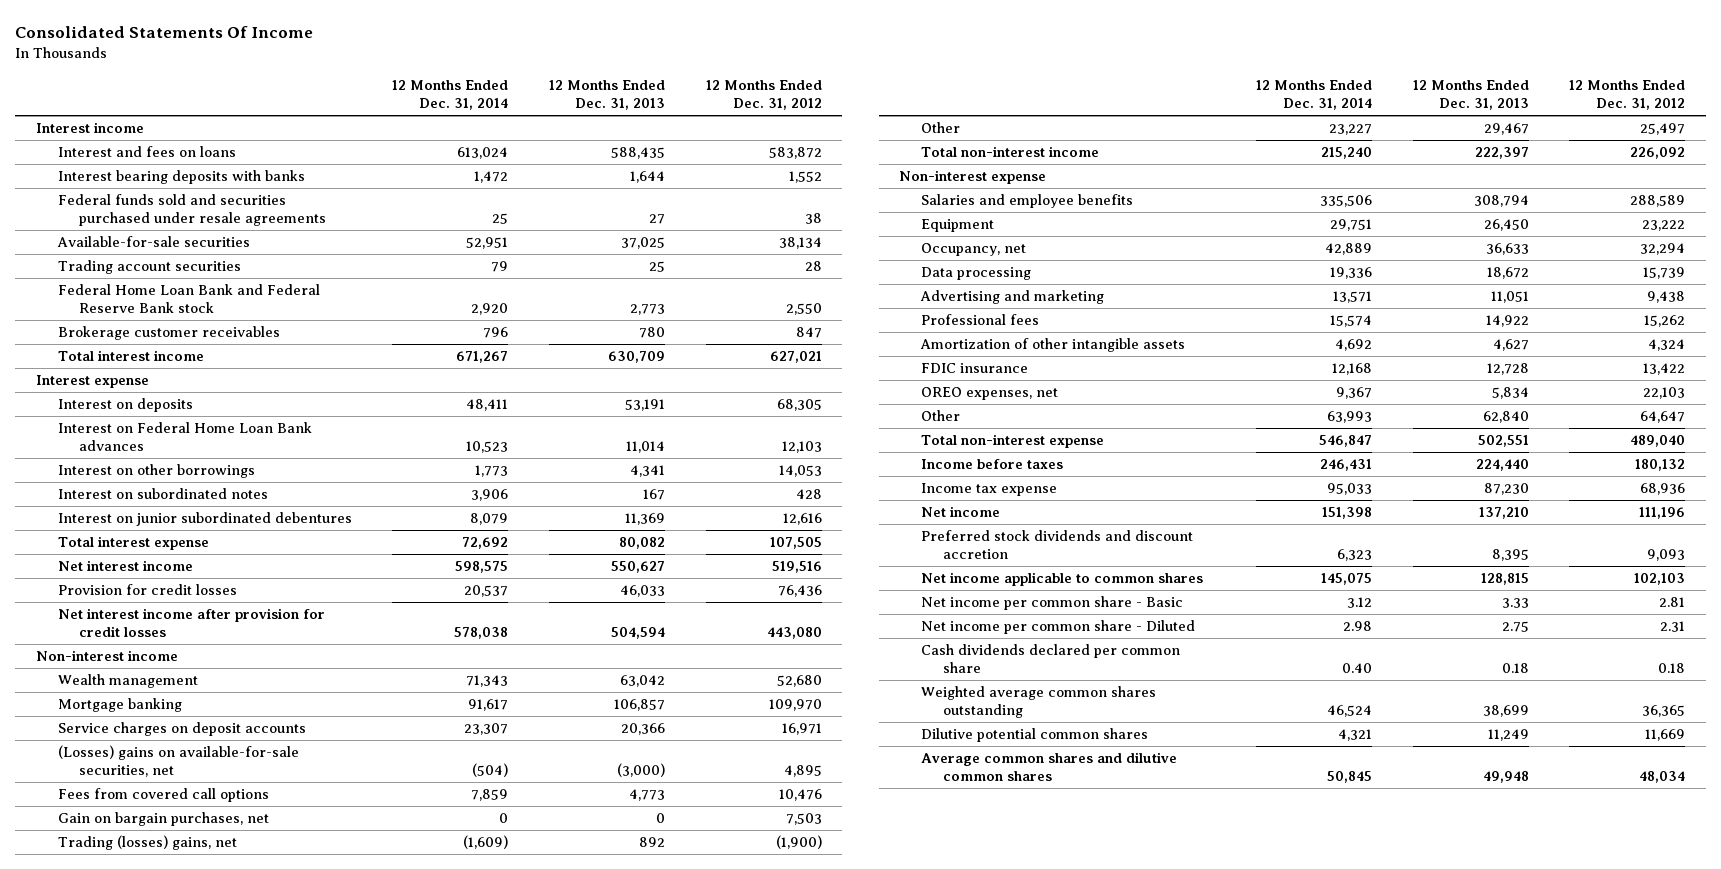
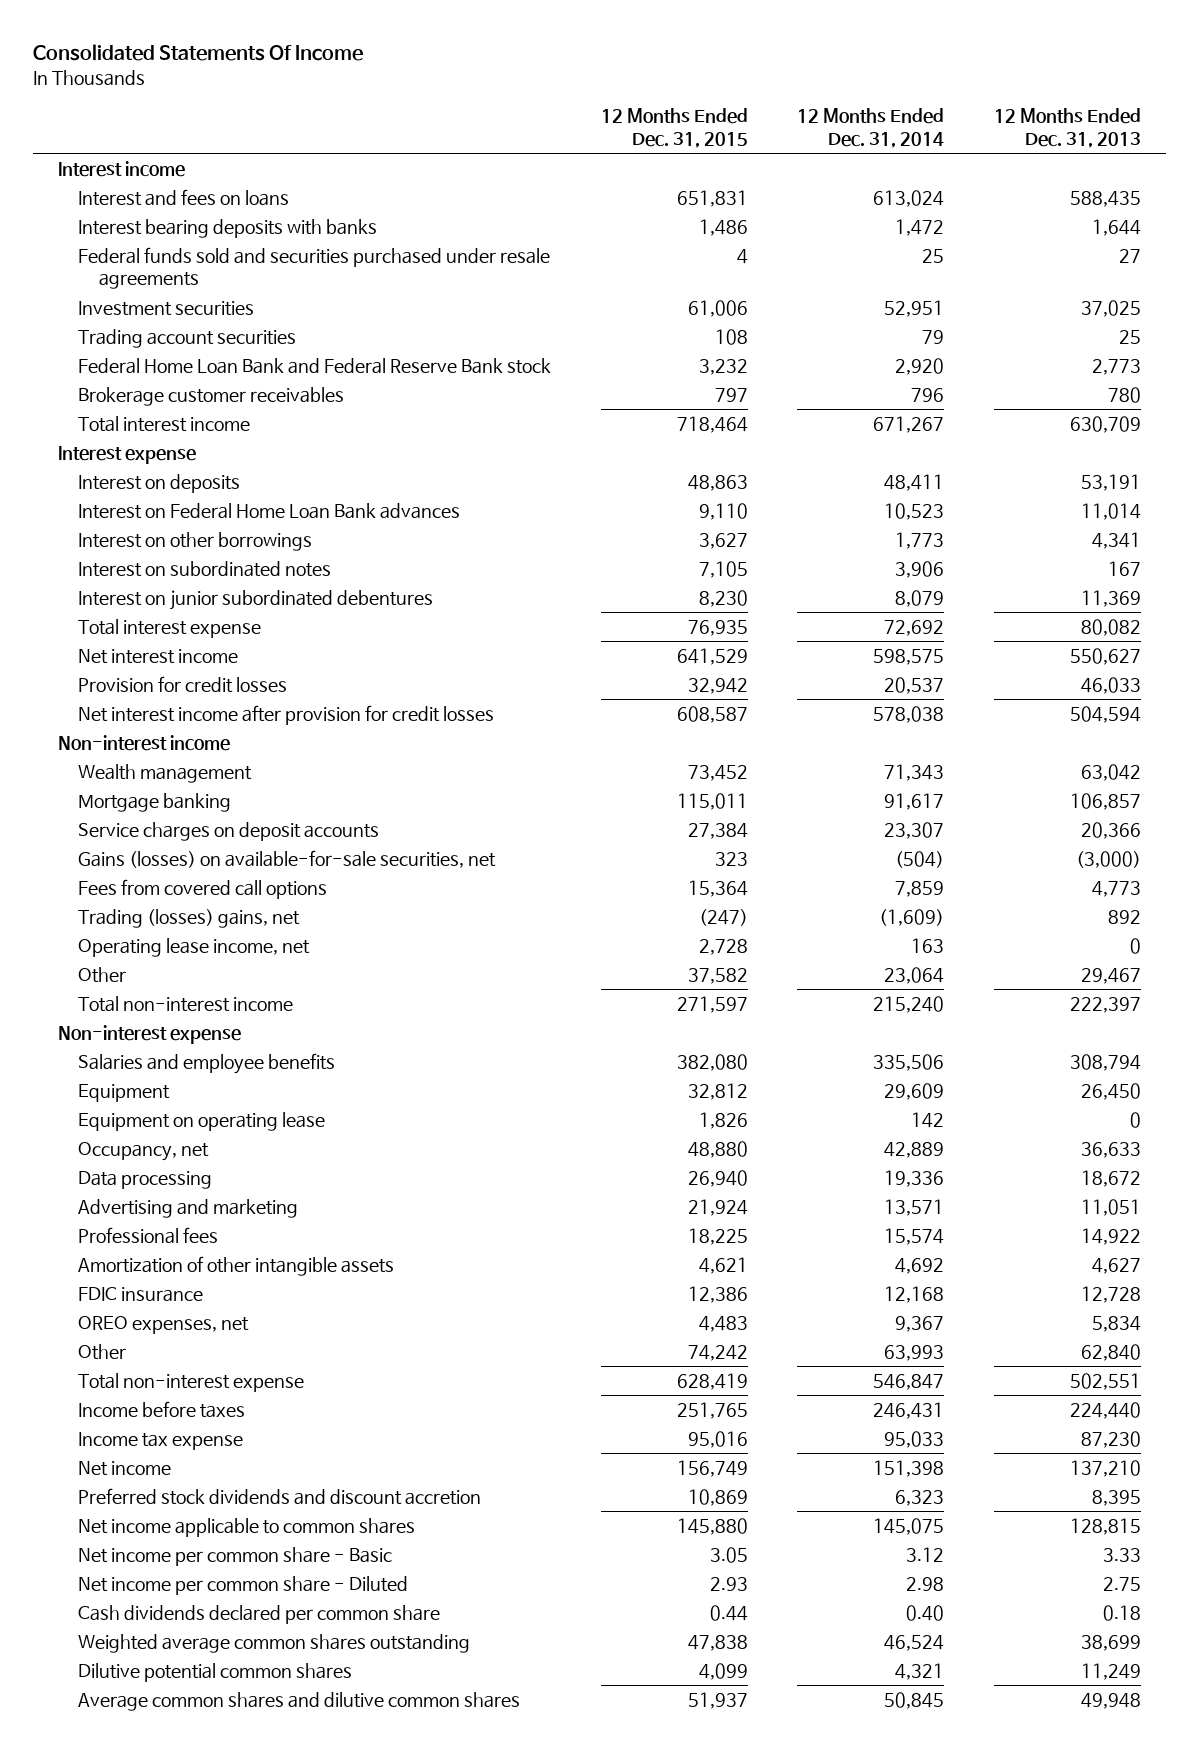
- | 12 Months Ended Dec. 31, 2014 | 12 Months Ended Dec. 31, 2013 | 12 Months Ended Dec. 31, 2012
+ | 12 Months Ended Dec. 31, 2015 | 12 Months Ended Dec. 31, 2014 | 12 Months Ended Dec. 31, 2013
- Available-for-sale securities | 52,951 | 37,025 | 38,134
+ Investment securities | 61,006 | 52,951 | 37,025
- (Losses) gains on available-for-sale securities, net | (504) | (3,000) | 4,895
+ Gains (losses) on available-for-sale securities, net | 323 | (504) | (3,000)
- Gain on bargain purchases, net | 0 | 0 | 7,503
- Other | 23,227 | 29,467 | 25,497
+ Operating lease income, net | 2,728 | 163 | 0
+ Other | 37,582 | 23,064 | 29,467
- Equipment | 29,751 | 26,450 | 23,222
+ Equipment | 32,812 | 29,609 | 26,450
+ Equipment on operating lease | 1,826 | 142 | 0

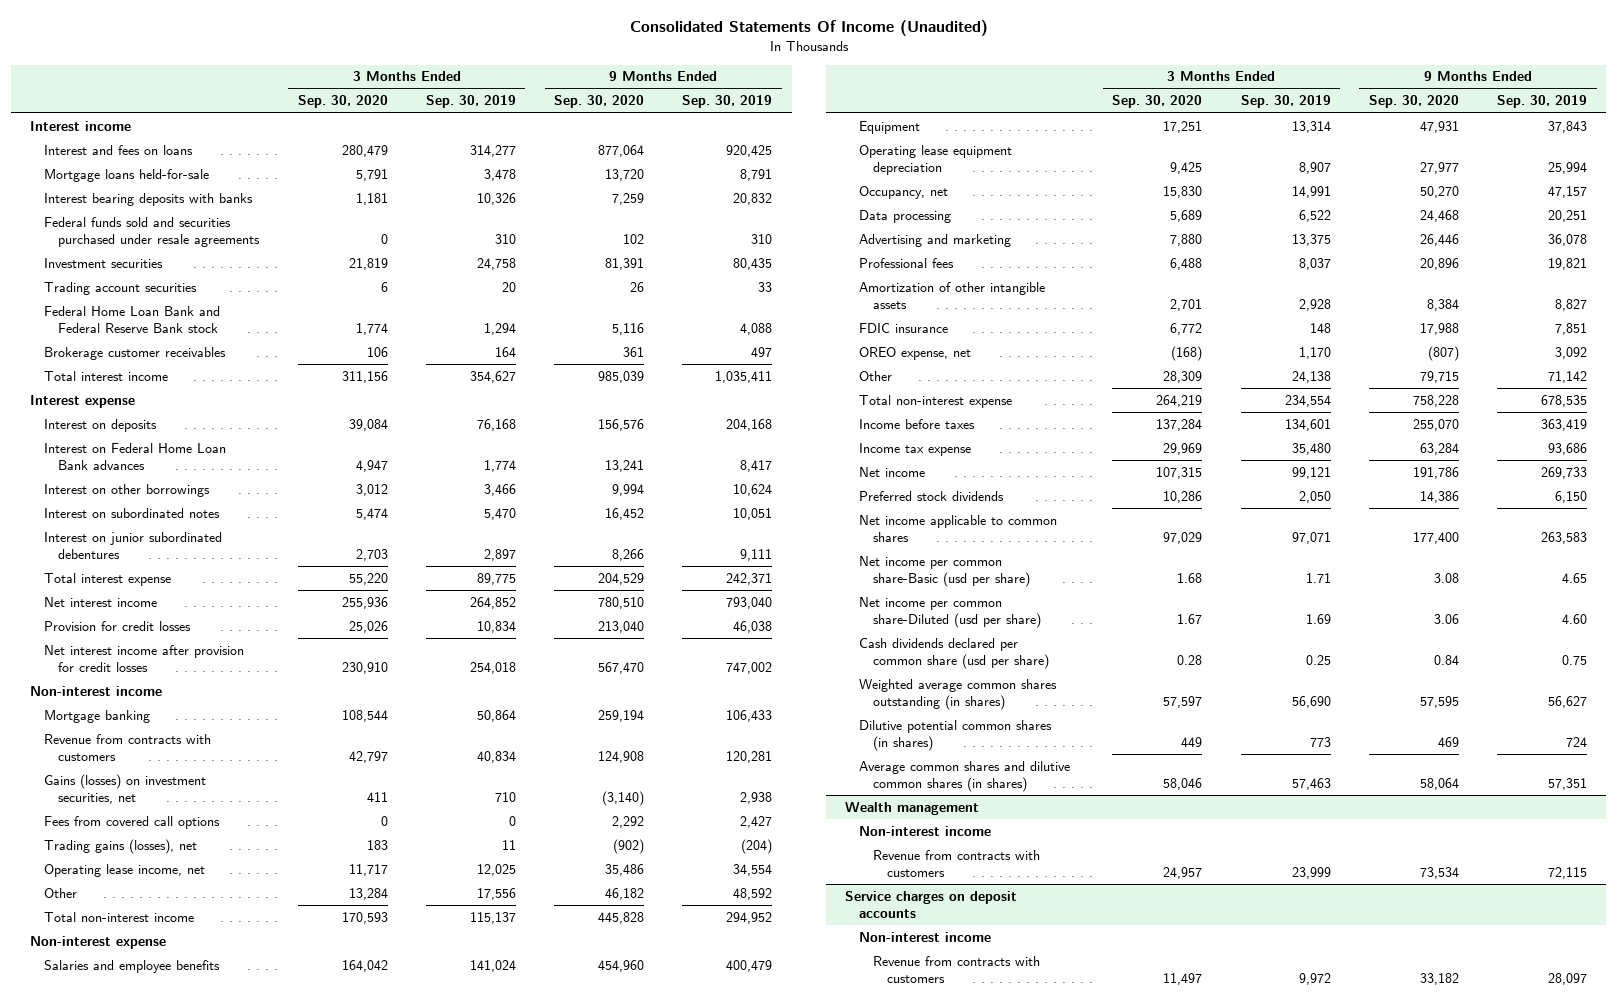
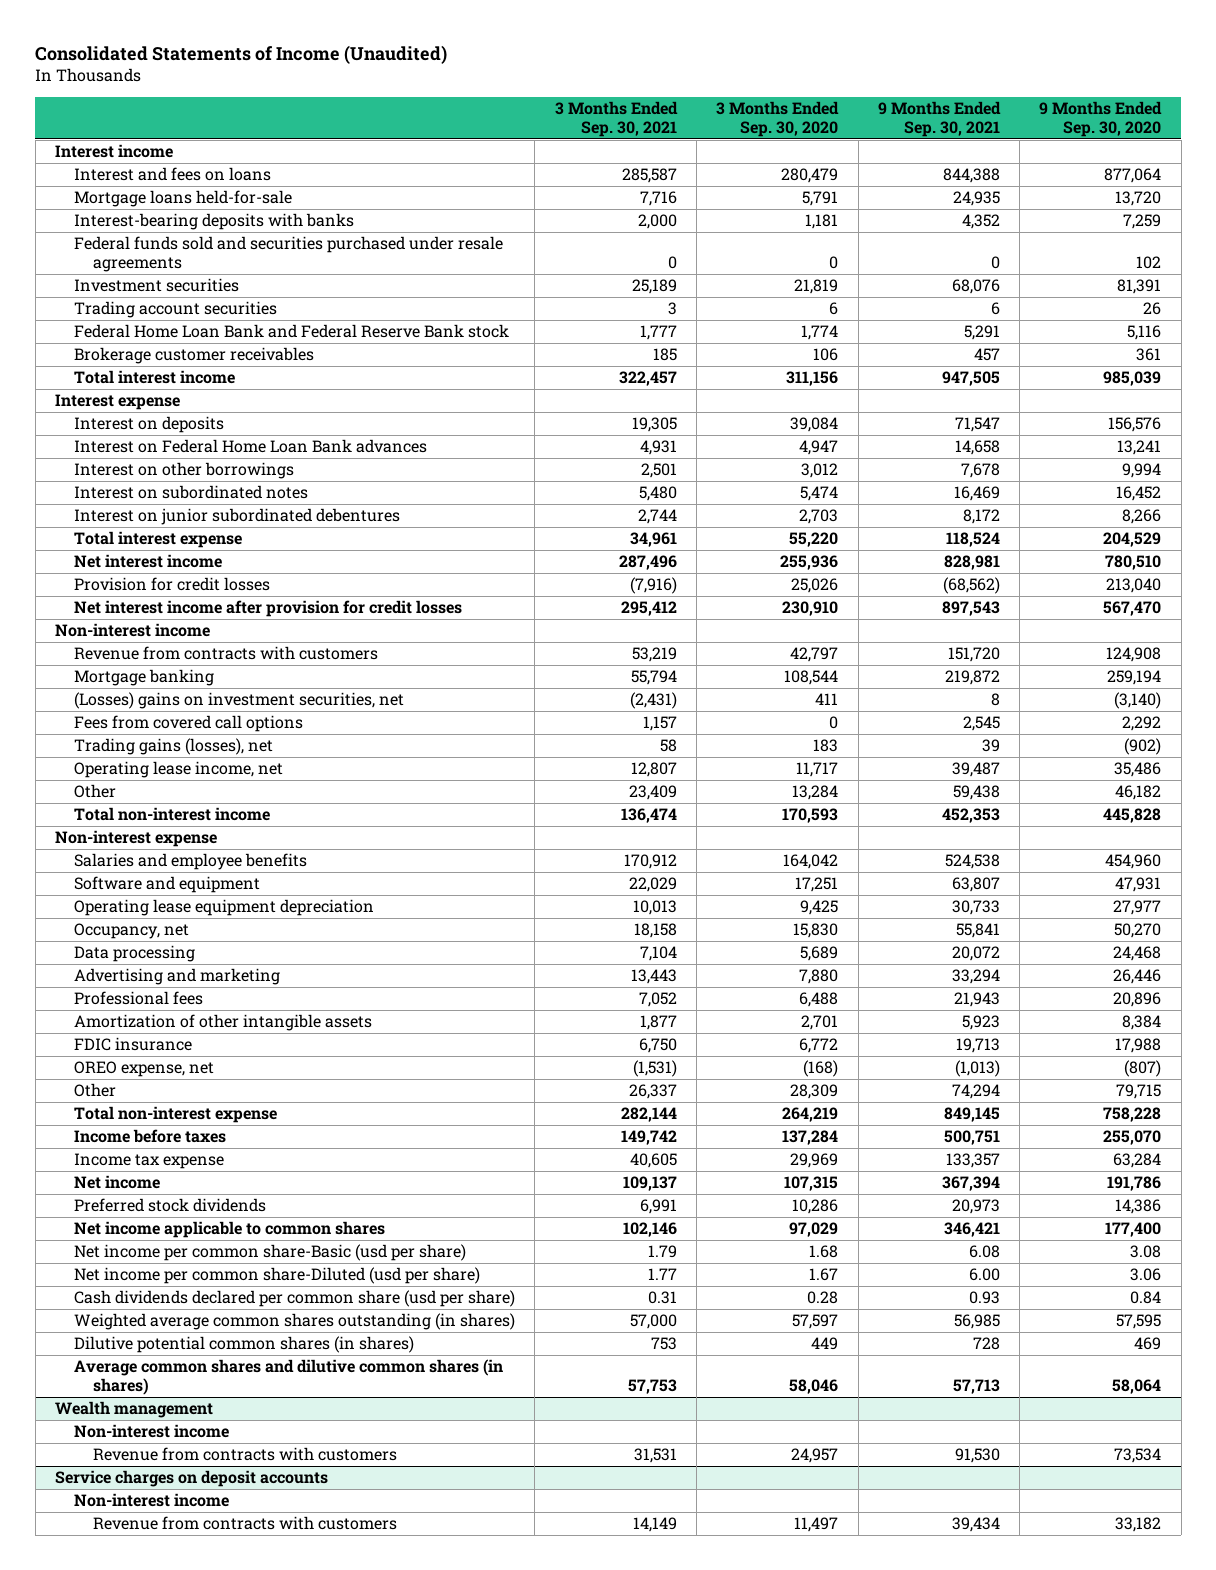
- Consolidated Statements Of Income (Unaudited)
+ Consolidated Statements of Income (Unaudited)
- | 3 Months Ended Sep. 30, 2020 | 3 Months Ended Sep. 30, 2019 | 9 Months Ended Sep. 30, 2020 | 9 Months Ended Sep. 30, 2019
+ | 3 Months Ended Sep. 30, 2021 | 3 Months Ended Sep. 30, 2020 | 9 Months Ended Sep. 30, 2021 | 9 Months Ended Sep. 30, 2020
- Interest bearing deposits with banks | 1,181 | 10,326 | 7,259 | 20,832
+ Interest-bearing deposits with banks | 2,000 | 1,181 | 4,352 | 7,259
- Gains (losses) on investment securities, net | 411 | 710 | (3,140) | 2,938
moved down: Mortgage banking | 55,794 | 108,544 | 219,872 | 259,194
+ (Losses) gains on investment securities, net | (2,431) | 411 | 8 | (3,140)
- Equipment | 17,251 | 13,314 | 47,931 | 37,843
+ Software and equipment | 22,029 | 17,251 | 63,807 | 47,931

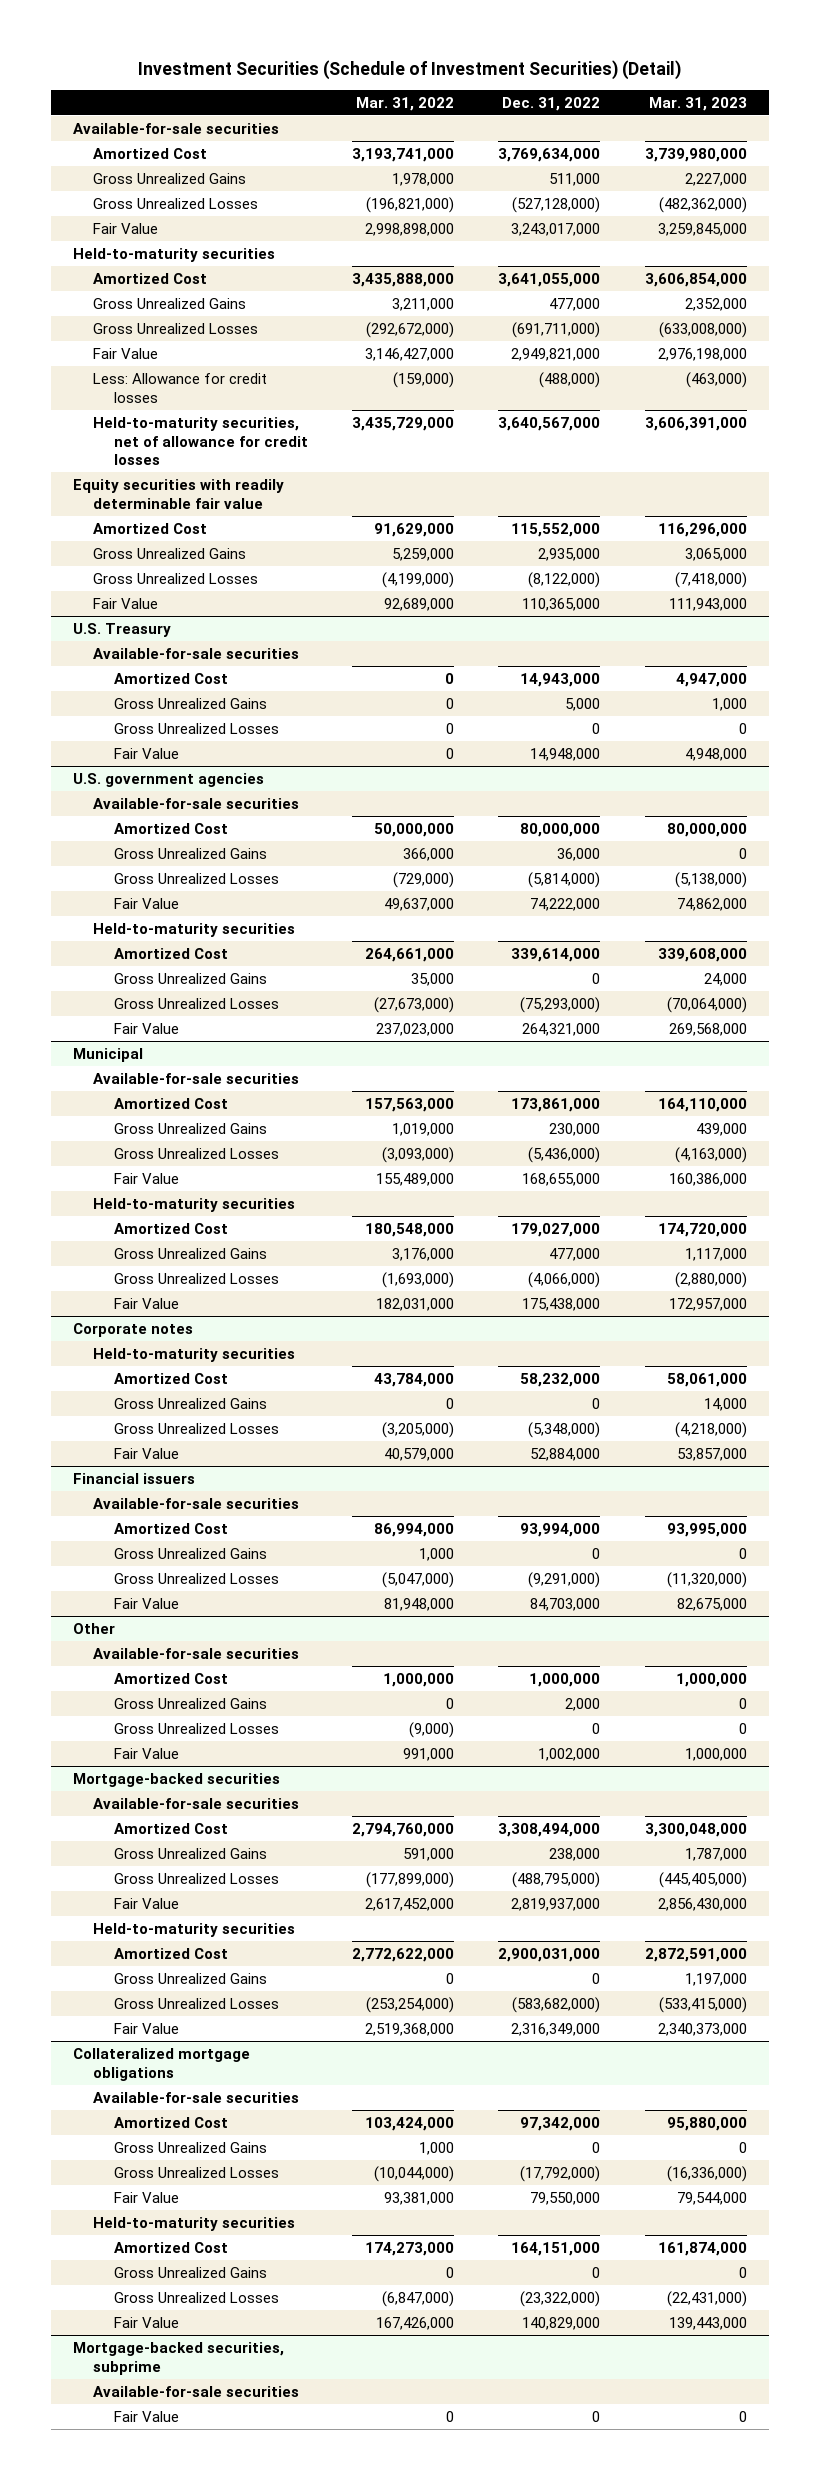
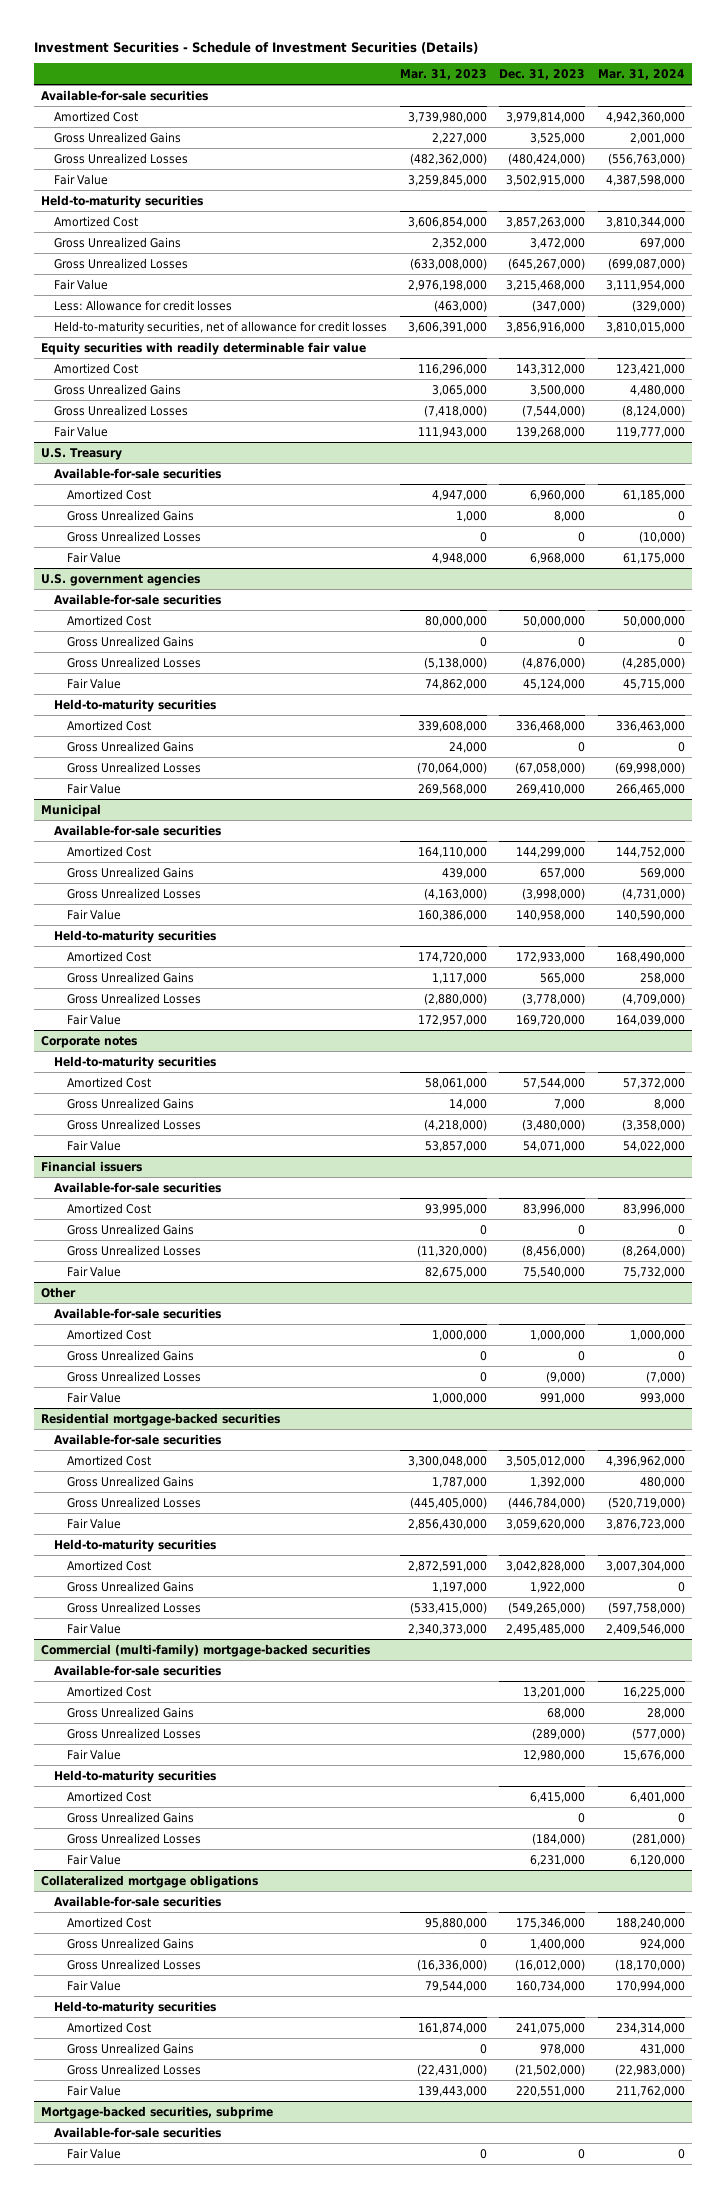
- Investment Securities (Schedule of Investment Securities) (Detail)
+ Investment Securities - Schedule of Investment Securities (Details)
- | Mar. 31, 2022 | Dec. 31, 2022 | Mar. 31, 2023
+ | Mar. 31, 2023 | Dec. 31, 2023 | Mar. 31, 2024
- Mortgage-backed securities
+ Residential mortgage-backed securities
+ Commercial (multi-family) mortgage-backed securities
+ Available-for-sale securities
+ Amortized Cost | | 13,201,000 | 16,225,000
+ Gross Unrealized Gains | | 68,000 | 28,000
+ Gross Unrealized Losses | | (289,000) | (577,000)
+ Fair Value | | 12,980,000 | 15,676,000
+ Held-to-maturity securities
+ Amortized Cost | | 6,415,000 | 6,401,000
+ Gross Unrealized Gains | | 0 | 0
+ Gross Unrealized Losses | | (184,000) | (281,000)
+ Fair Value | | 6,231,000 | 6,120,000

